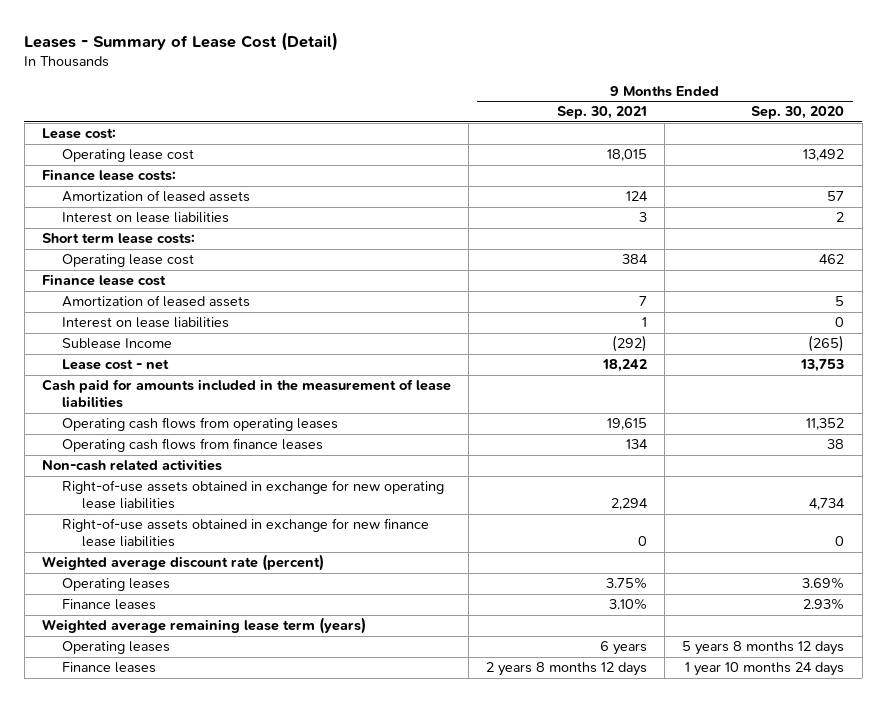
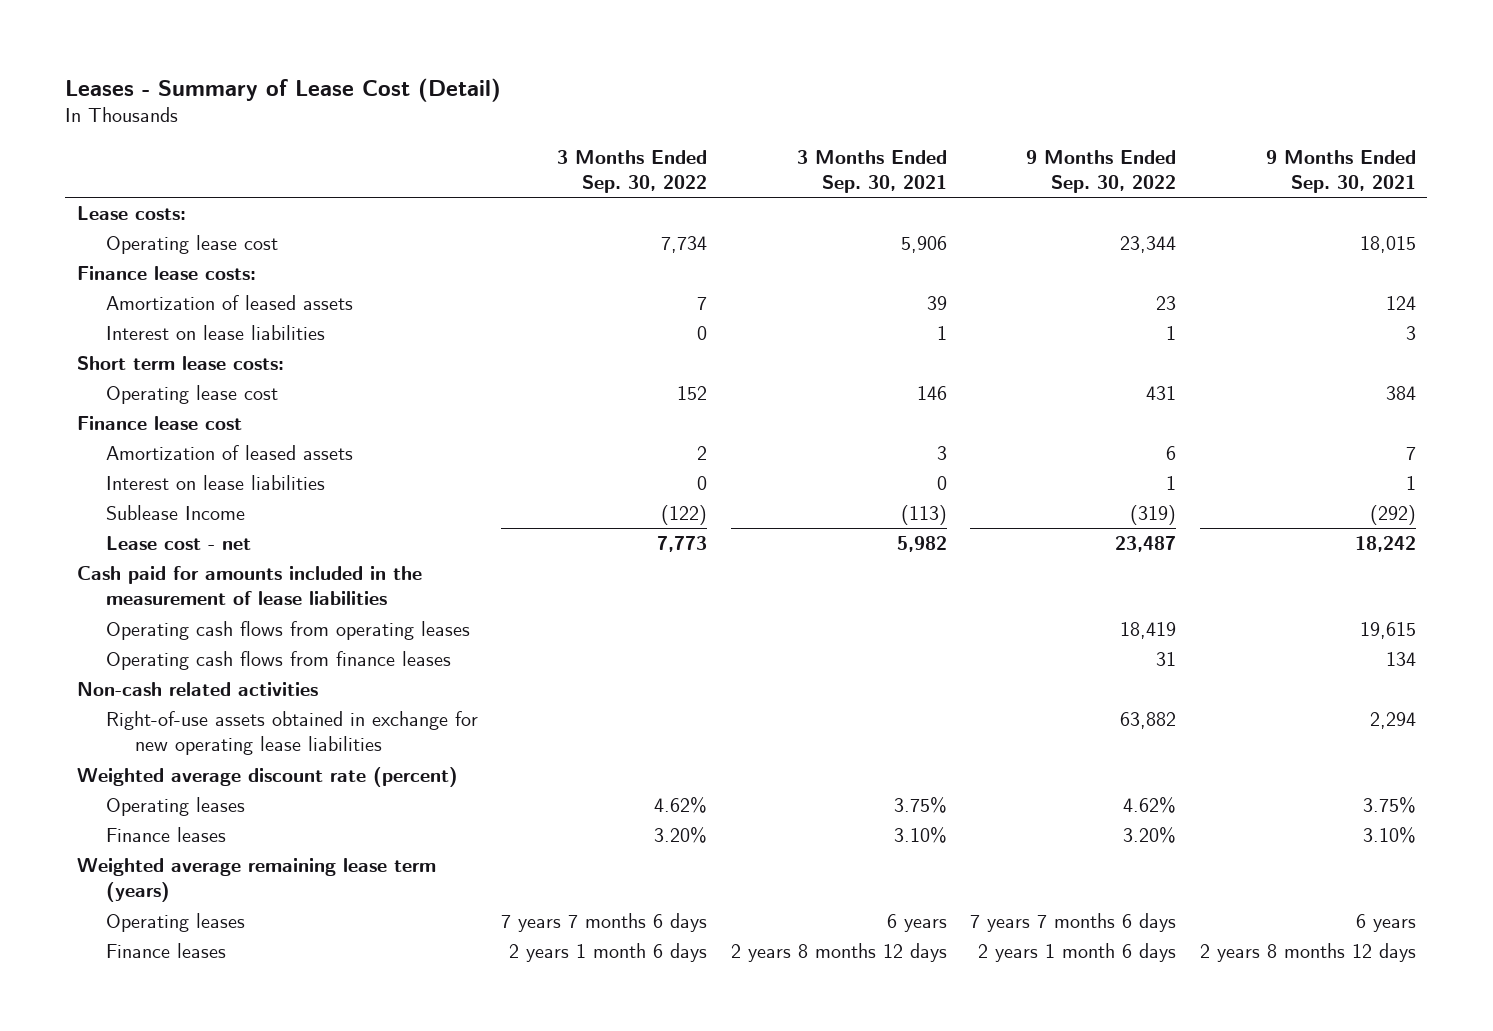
- | 9 Months Ended Sep. 30, 2021 | 9 Months Ended Sep. 30, 2020
+ | 3 Months Ended Sep. 30, 2022 | 3 Months Ended Sep. 30, 2021 | 9 Months Ended Sep. 30, 2022 | 9 Months Ended Sep. 30, 2021
- Lease cost:
+ Lease costs:
- Right-of-use assets obtained in exchange for new finance lease liabilities | 0 | 0

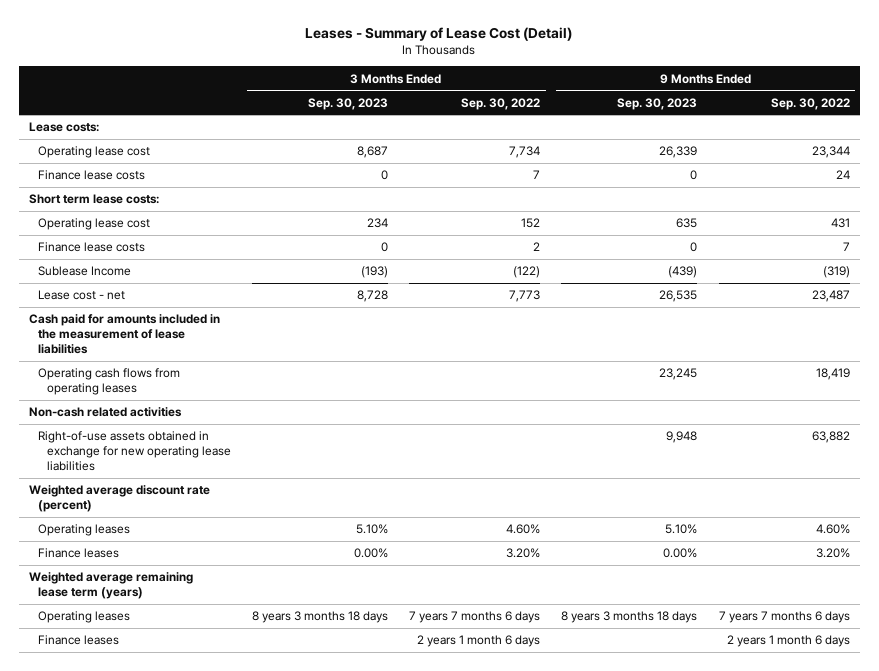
- | 3 Months Ended Sep. 30, 2022 | 3 Months Ended Sep. 30, 2021 | 9 Months Ended Sep. 30, 2022 | 9 Months Ended Sep. 30, 2021
+ | 3 Months Ended Sep. 30, 2023 | 3 Months Ended Sep. 30, 2022 | 9 Months Ended Sep. 30, 2023 | 9 Months Ended Sep. 30, 2022
- Finance lease costs:
- Amortization of leased assets | 7 | 39 | 23 | 124
- Interest on lease liabilities | 0 | 1 | 1 | 3
+ Finance lease costs | 0 | 7 | 0 | 24
- Finance lease cost
- Amortization of leased assets | 2 | 3 | 6 | 7
- Interest on lease liabilities | 0 | 0 | 1 | 1
+ Finance lease costs | 0 | 2 | 0 | 7
- Operating cash flows from finance leases | | | 31 | 134
- Operating leases | 4.62% | 3.75% | 4.62% | 3.75%
+ Operating leases | 5.10% | 4.60% | 5.10% | 4.60%

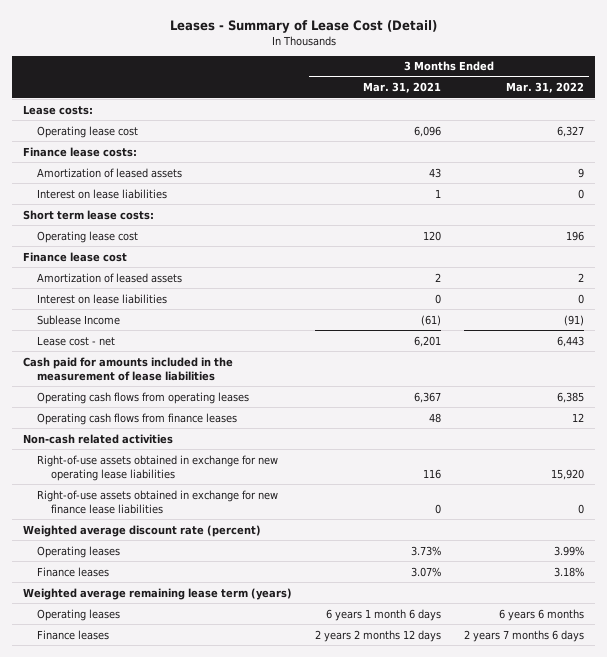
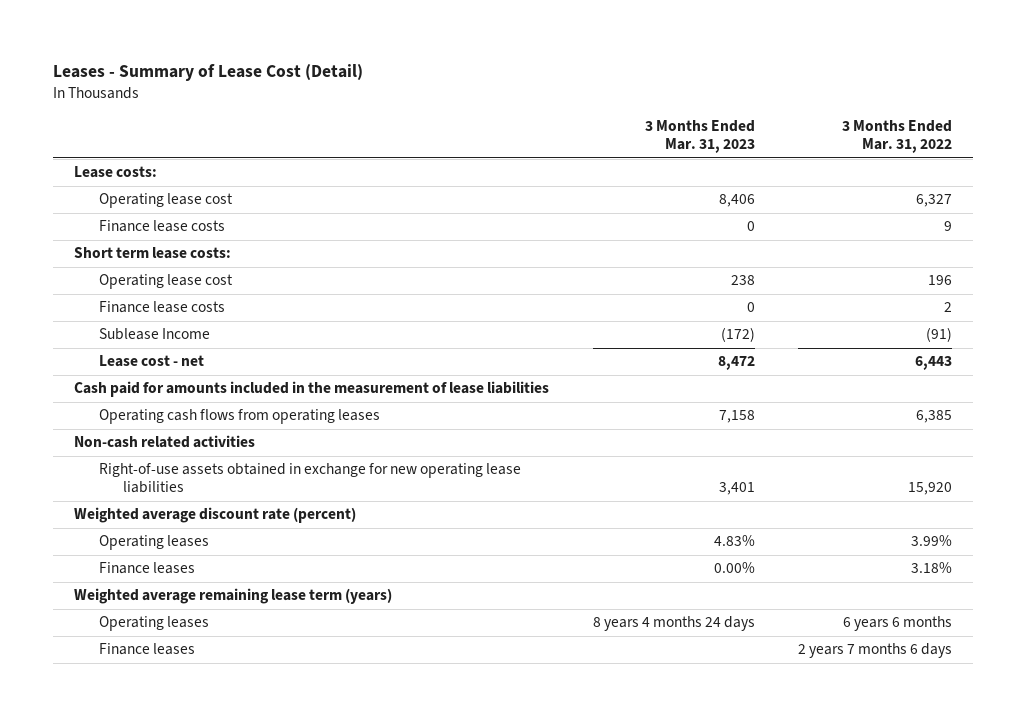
- | 3 Months Ended Mar. 31, 2021 | 3 Months Ended Mar. 31, 2022
+ | 3 Months Ended Mar. 31, 2023 | 3 Months Ended Mar. 31, 2022
- Finance lease costs:
- Amortization of leased assets | 43 | 9
- Interest on lease liabilities | 1 | 0
+ Finance lease costs | 0 | 9
- Finance lease cost
- Amortization of leased assets | 2 | 2
- Interest on lease liabilities | 0 | 0
+ Finance lease costs | 0 | 2
- Operating cash flows from finance leases | 48 | 12
- Right-of-use assets obtained in exchange for new finance lease liabilities | 0 | 0

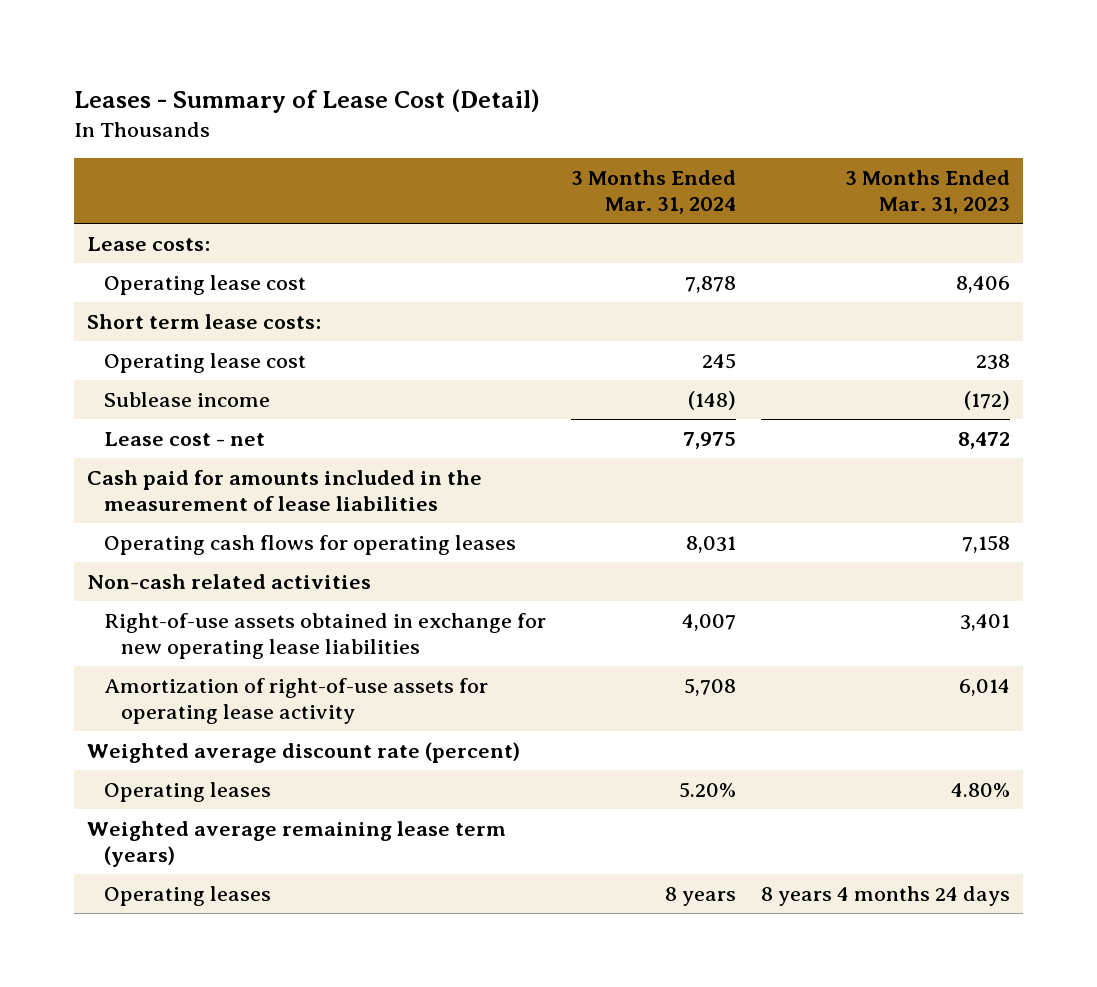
- | 3 Months Ended Mar. 31, 2023 | 3 Months Ended Mar. 31, 2022
+ | 3 Months Ended Mar. 31, 2024 | 3 Months Ended Mar. 31, 2023
- Finance lease costs | 0 | 9
- Finance lease costs | 0 | 2
- Sublease Income | (172) | (91)
+ Sublease income | (148) | (172)
- Operating cash flows from operating leases | 7,158 | 6,385
+ Operating cash flows for operating leases | 8,031 | 7,158
+ Amortization of right-of-use assets for operating lease activity | 5,708 | 6,014
- Operating leases | 4.83% | 3.99%
- Finance leases | 0.00% | 3.18%
+ Operating leases | 5.20% | 4.80%
- Finance leases | | 2 years 7 months 6 days

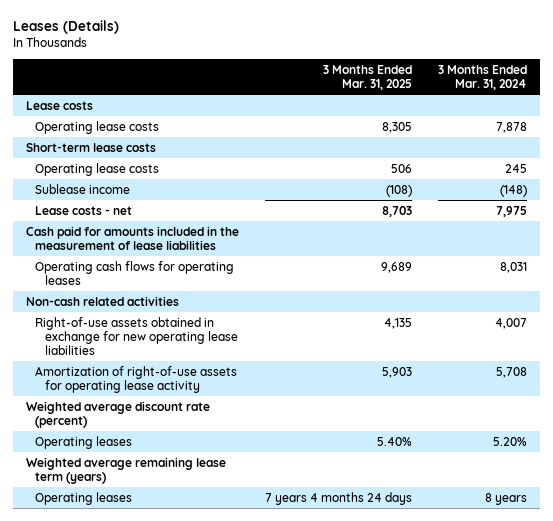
- Leases - Summary of Lease Cost (Detail)
+ Leases (Details)
- | 3 Months Ended Mar. 31, 2024 | 3 Months Ended Mar. 31, 2023
+ | 3 Months Ended Mar. 31, 2025 | 3 Months Ended Mar. 31, 2024
- Lease costs:
- Operating lease cost | 7,878 | 8,406
- Short term lease costs:
- Operating lease cost | 245 | 238
+ Lease costs
+ Operating lease costs | 8,305 | 7,878
+ Short-term lease costs
+ Operating lease costs | 506 | 245
- Lease cost - net | 7,975 | 8,472
+ Lease costs - net | 8,703 | 7,975

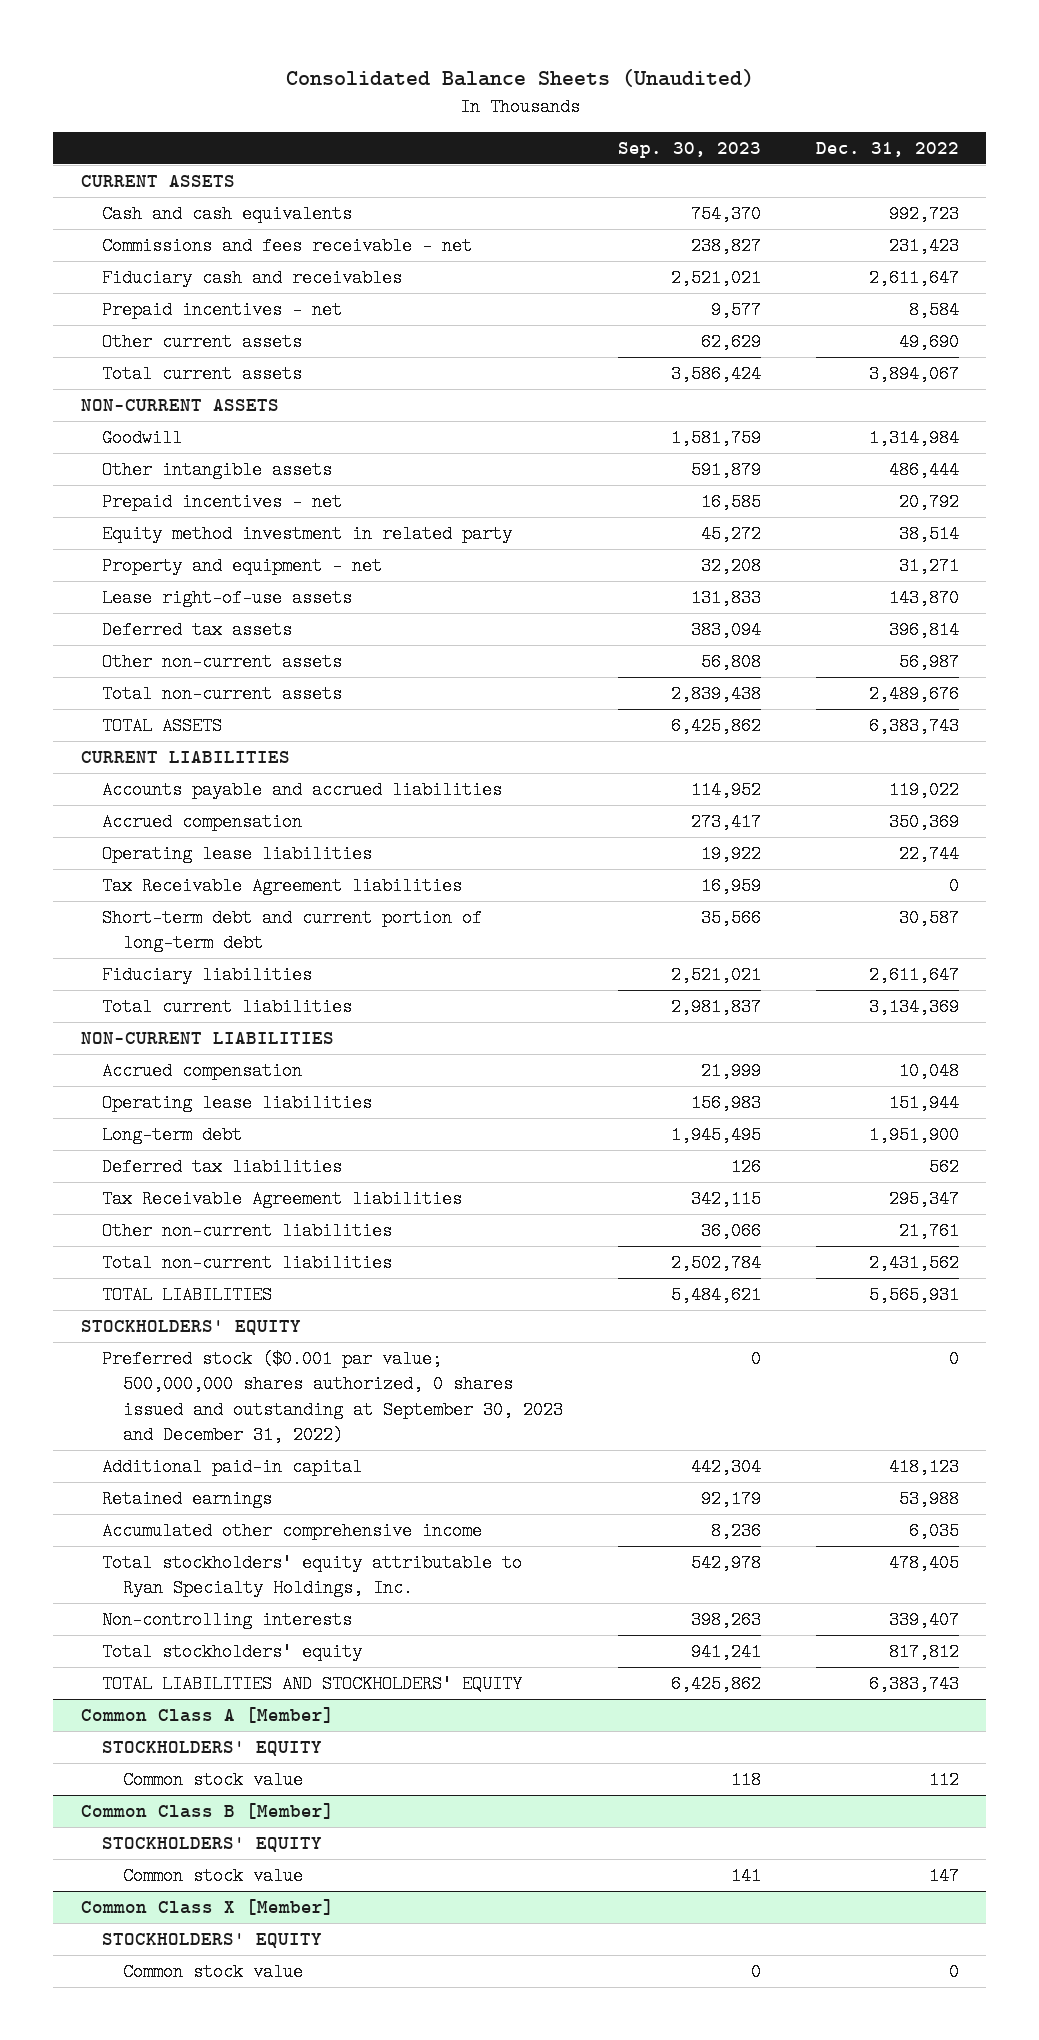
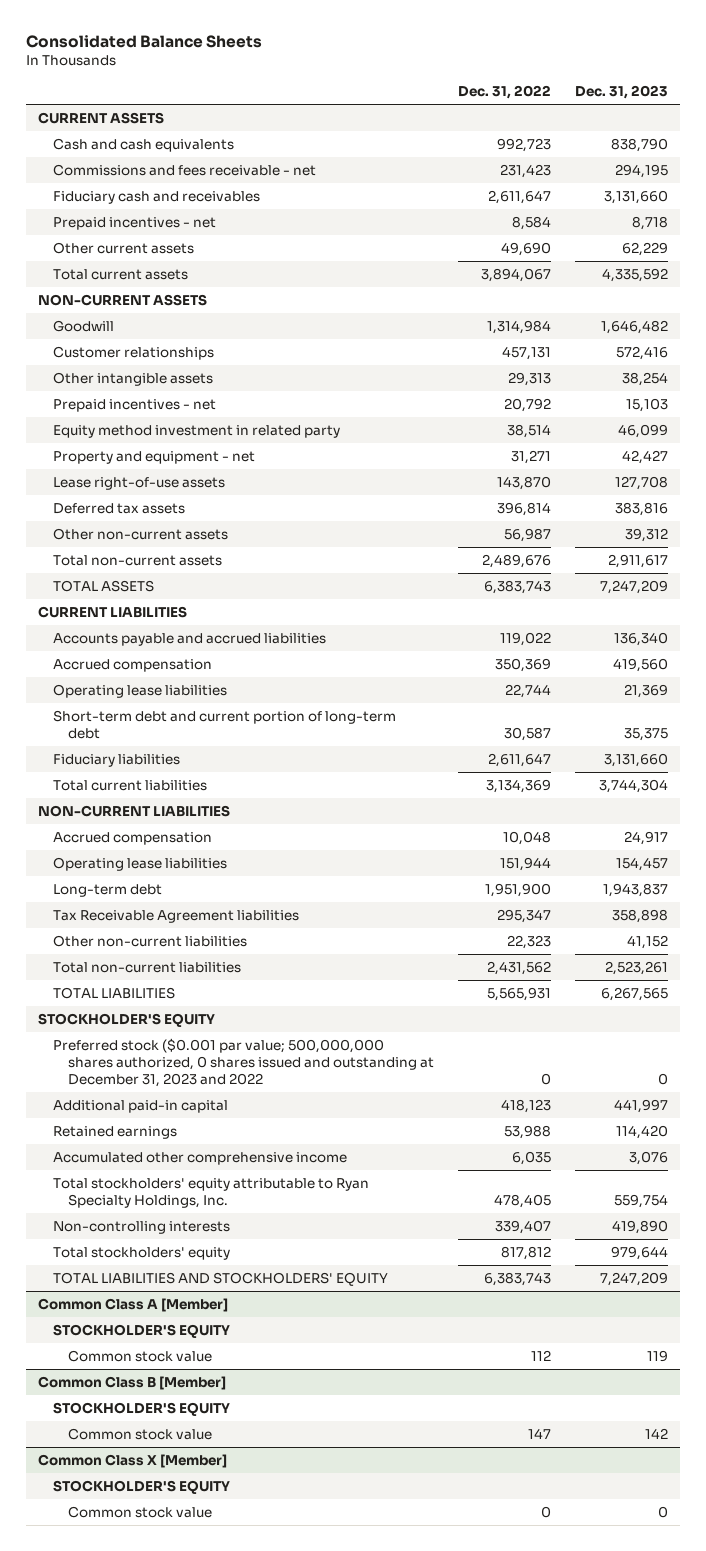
- Consolidated Balance Sheets (Unaudited)
+ Consolidated Balance Sheets
- | Sep. 30, 2023 | Dec. 31, 2022
+ | Dec. 31, 2022 | Dec. 31, 2023
- Other intangible assets | 591,879 | 486,444
+ Customer relationships | 457,131 | 572,416
+ Other intangible assets | 29,313 | 38,254
- Tax Receivable Agreement liabilities | 16,959 | 0
- Deferred tax liabilities | 126 | 562
- Other non-current liabilities | 36,066 | 21,761
+ Other non-current liabilities | 22,323 | 41,152
- STOCKHOLDERS' EQUITY
- Preferred stock ($0.001 par value; 500,000,000 shares authorized, 0 shares issued and outstanding at September 30, 2023 and December 31, 2022) | 0 | 0
+ STOCKHOLDER'S EQUITY
+ Preferred stock ($0.001 par value; 500,000,000 shares authorized, 0 shares issued and outstanding at December 31, 2023 and 2022 | 0 | 0
@ Common Class A [Member]
- STOCKHOLDERS' EQUITY
+ STOCKHOLDER'S EQUITY
@ Common Class B [Member]
- STOCKHOLDERS' EQUITY
+ STOCKHOLDER'S EQUITY
@ Common Class X [Member]
- STOCKHOLDERS' EQUITY
+ STOCKHOLDER'S EQUITY

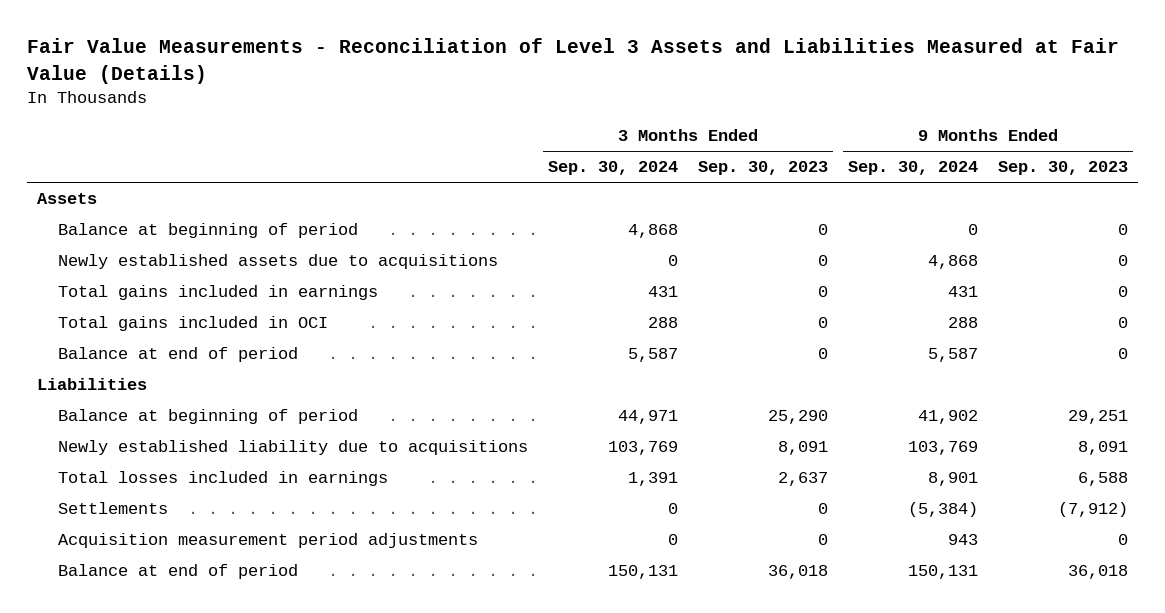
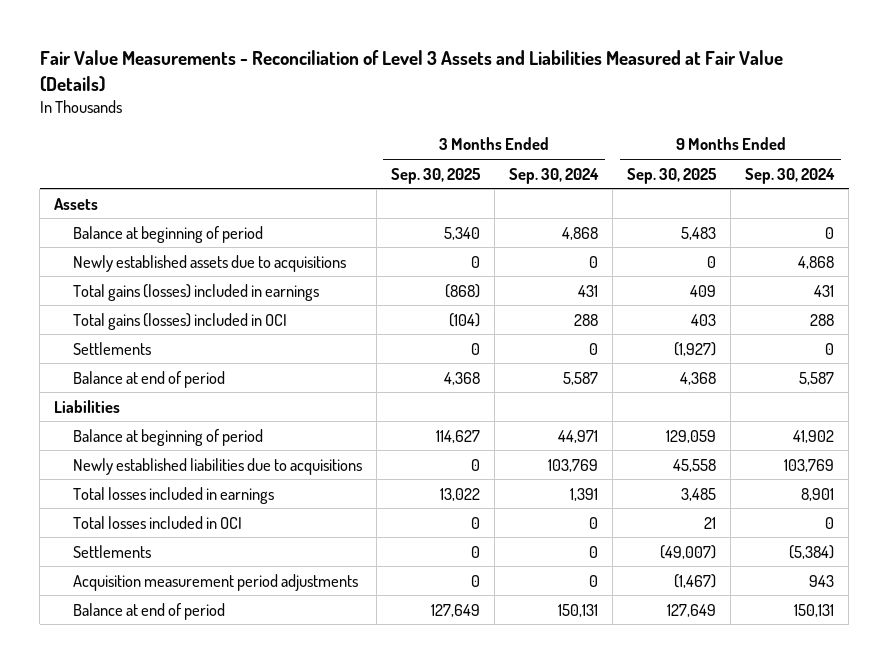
- | 3 Months Ended Sep. 30, 2024 | 3 Months Ended Sep. 30, 2023 | 9 Months Ended Sep. 30, 2024 | 9 Months Ended Sep. 30, 2023
+ | 3 Months Ended Sep. 30, 2025 | 3 Months Ended Sep. 30, 2024 | 9 Months Ended Sep. 30, 2025 | 9 Months Ended Sep. 30, 2024
- Total gains included in earnings | 431 | 0 | 431 | 0
- Total gains included in OCI | 288 | 0 | 288 | 0
+ Total gains (losses) included in earnings | (868) | 431 | 409 | 431
+ Total gains (losses) included in OCI | (104) | 288 | 403 | 288
+ Settlements | 0 | 0 | (1,927) | 0
- Newly established liability due to acquisitions | 103,769 | 8,091 | 103,769 | 8,091
+ Newly established liabilities due to acquisitions | 0 | 103,769 | 45,558 | 103,769
+ Total losses included in OCI | 0 | 0 | 21 | 0

